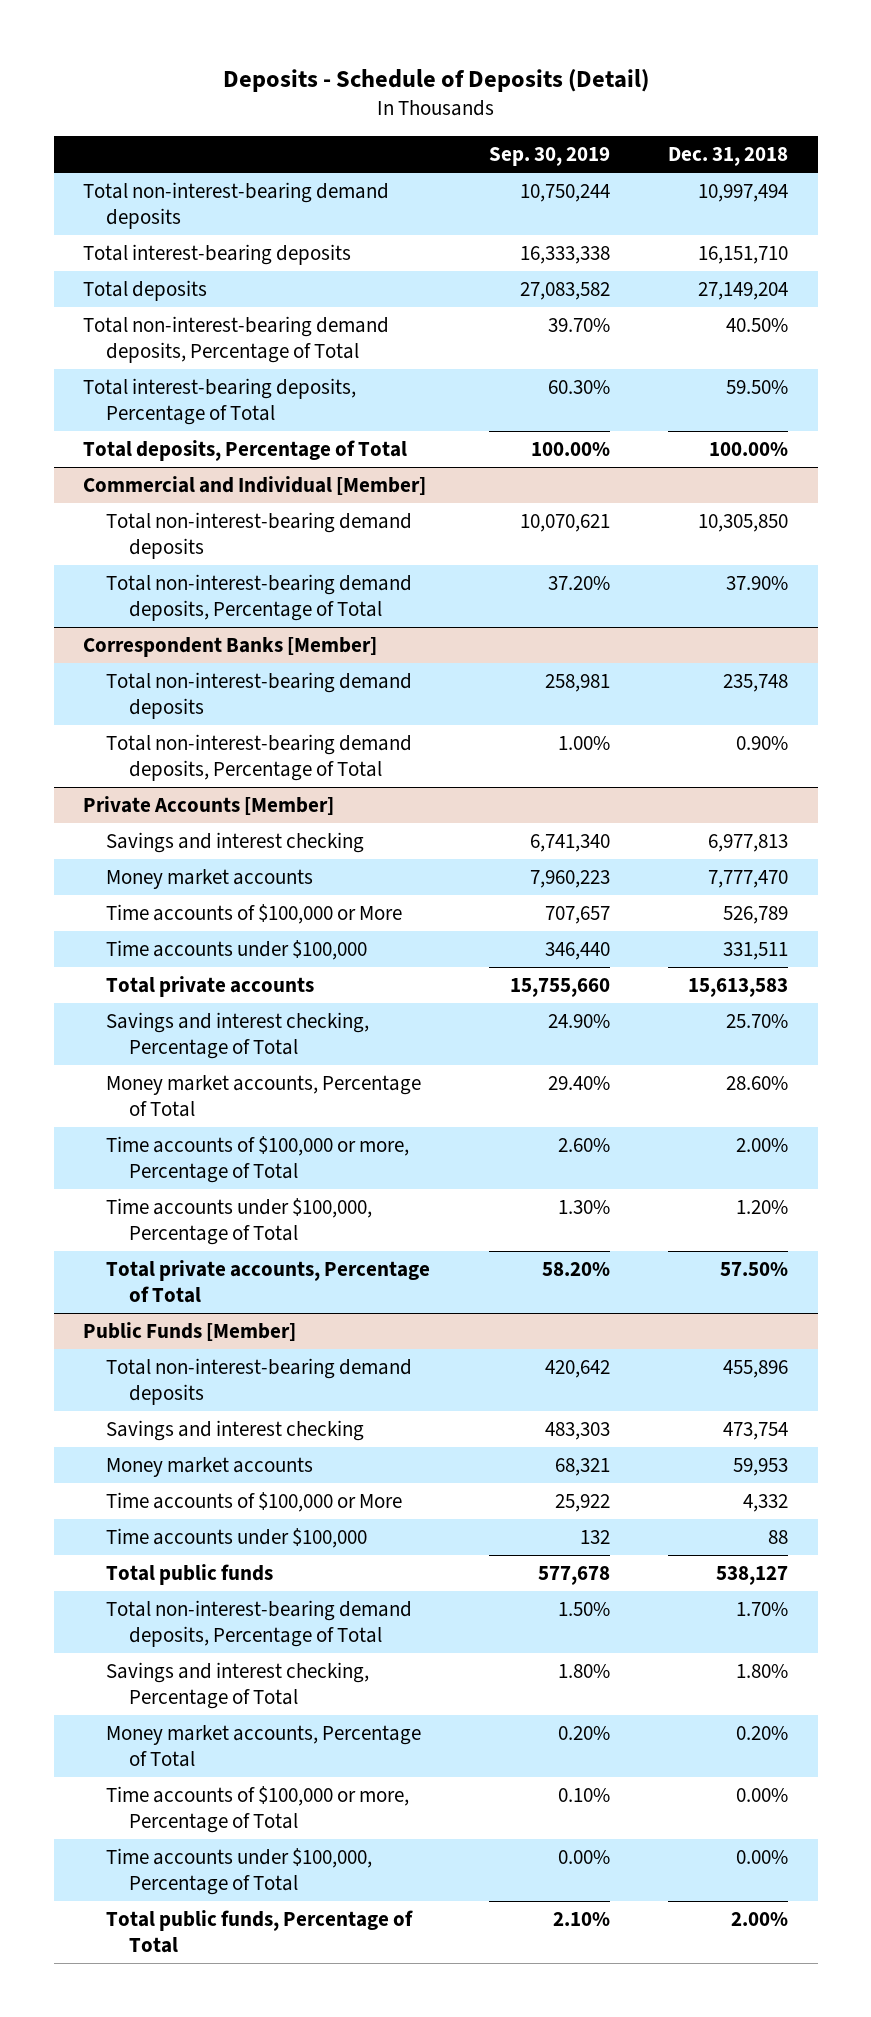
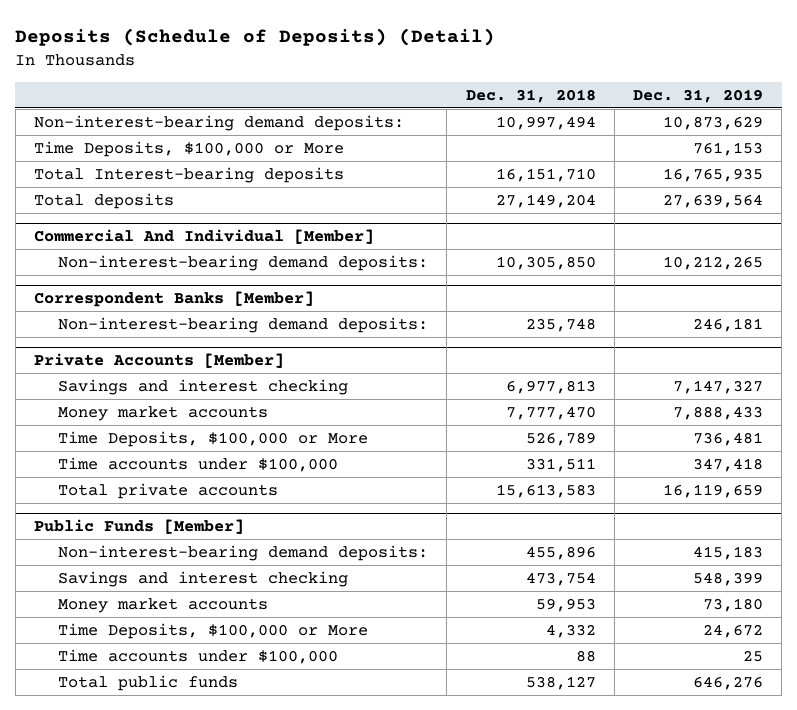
- Deposits - Schedule of Deposits (Detail)
+ Deposits (Schedule of Deposits) (Detail)
- | Sep. 30, 2019 | Dec. 31, 2018
+ | Dec. 31, 2018 | Dec. 31, 2019
- Total non-interest-bearing demand deposits | 10,750,244 | 10,997,494
- Total interest-bearing deposits | 16,333,338 | 16,151,710
+ Non-interest-bearing demand deposits: | 10,997,494 | 10,873,629
+ Time Deposits, $100,000 or More | | 761,153
+ Total Interest-bearing deposits | 16,151,710 | 16,765,935
- Total non-interest-bearing demand deposits, Percentage of Total | 39.70% | 40.50%
- Total interest-bearing deposits, Percentage of Total | 60.30% | 59.50%
- Total deposits, Percentage of Total | 100.00% | 100.00%
- Commercial and Individual [Member]
- Total non-interest-bearing demand deposits | 10,070,621 | 10,305,850
- Total non-interest-bearing demand deposits, Percentage of Total | 37.20% | 37.90%
+ Commercial And Individual [Member]
+ Non-interest-bearing demand deposits: | 10,305,850 | 10,212,265
@ Correspondent Banks [Member]
- Total non-interest-bearing demand deposits | 258,981 | 235,748
- Total non-interest-bearing demand deposits, Percentage of Total | 1.00% | 0.90%
+ Non-interest-bearing demand deposits: | 235,748 | 246,181
@ Private Accounts [Member]
- Time accounts of $100,000 or More | 707,657 | 526,789
+ Time Deposits, $100,000 or More | 526,789 | 736,481
- Savings and interest checking, Percentage of Total | 24.90% | 25.70%
- Money market accounts, Percentage of Total | 29.40% | 28.60%
- Time accounts of $100,000 or more, Percentage of Total | 2.60% | 2.00%
- Time accounts under $100,000, Percentage of Total | 1.30% | 1.20%
- Total private accounts, Percentage of Total | 58.20% | 57.50%
@ Public Funds [Member]
- Total non-interest-bearing demand deposits | 420,642 | 455,896
+ Non-interest-bearing demand deposits: | 455,896 | 415,183
- Time accounts of $100,000 or More | 25,922 | 4,332
+ Time Deposits, $100,000 or More | 4,332 | 24,672
- Total non-interest-bearing demand deposits, Percentage of Total | 1.50% | 1.70%
- Savings and interest checking, Percentage of Total | 1.80% | 1.80%
- Money market accounts, Percentage of Total | 0.20% | 0.20%
- Time accounts of $100,000 or more, Percentage of Total | 0.10% | 0.00%
- Time accounts under $100,000, Percentage of Total | 0.00% | 0.00%
- Total public funds, Percentage of Total | 2.10% | 2.00%

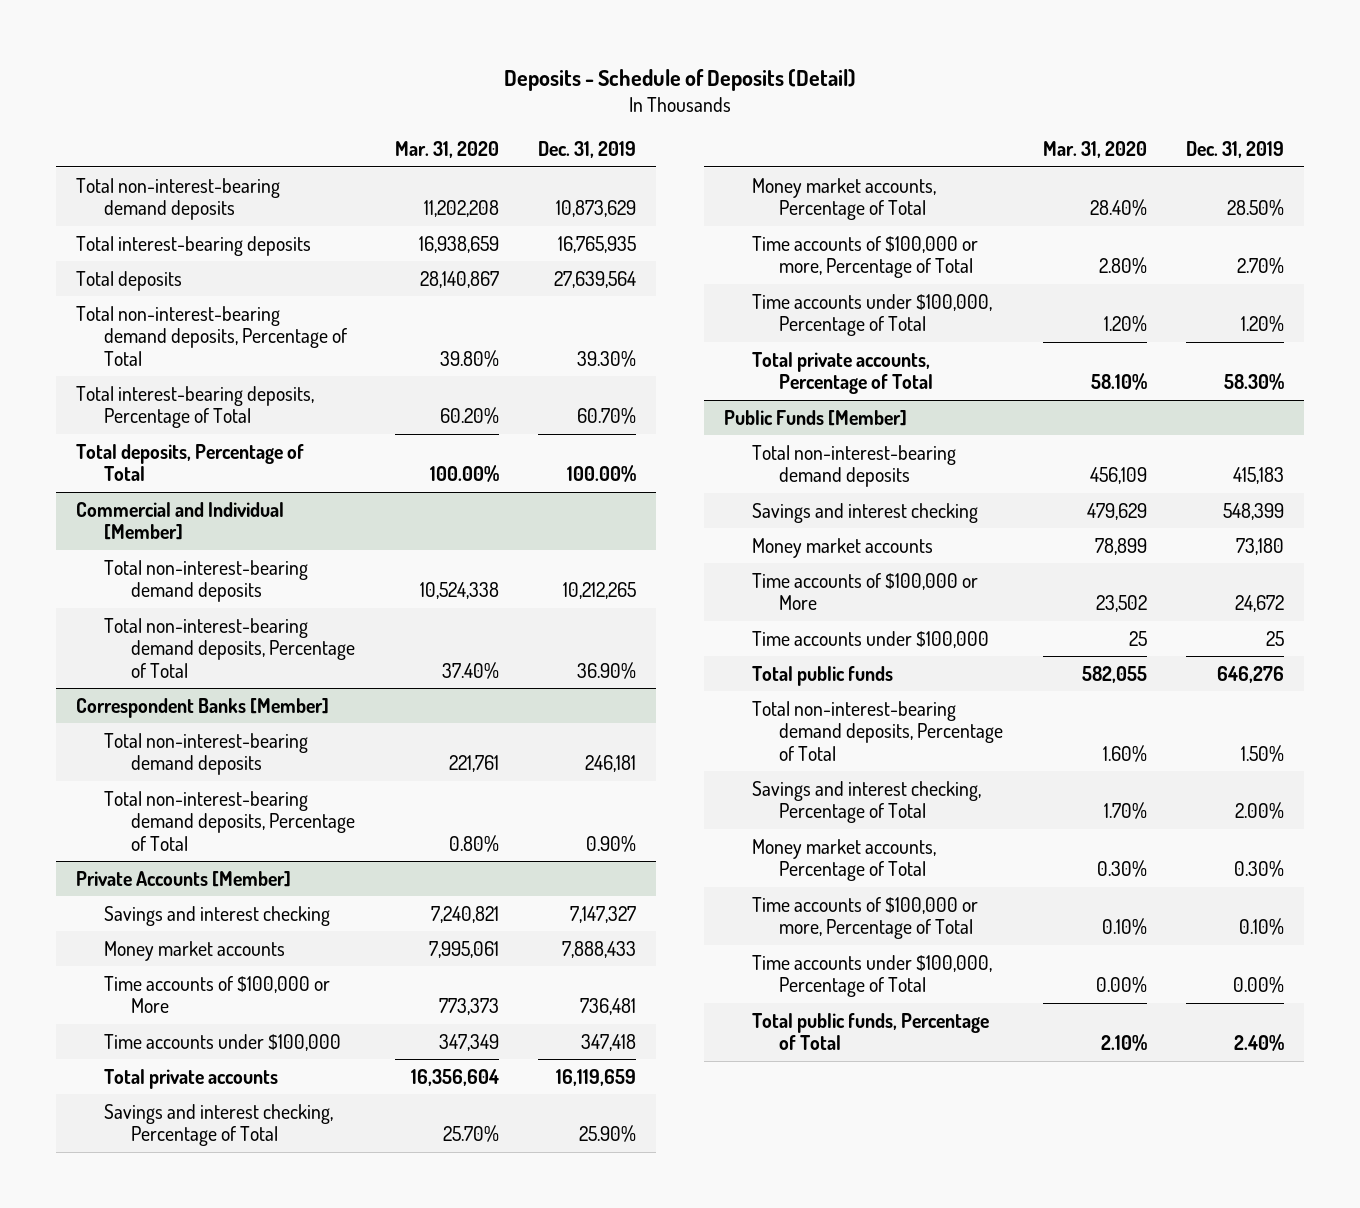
- Deposits (Schedule of Deposits) (Detail)
+ Deposits - Schedule of Deposits (Detail)
- | Dec. 31, 2018 | Dec. 31, 2019
+ | Mar. 31, 2020 | Dec. 31, 2019
- Non-interest-bearing demand deposits: | 10,997,494 | 10,873,629
- Time Deposits, $100,000 or More | | 761,153
- Total Interest-bearing deposits | 16,151,710 | 16,765,935
+ Total non-interest-bearing demand deposits | 11,202,208 | 10,873,629
+ Total interest-bearing deposits | 16,938,659 | 16,765,935
- Commercial And Individual [Member]
- Non-interest-bearing demand deposits: | 10,305,850 | 10,212,265
+ Total non-interest-bearing demand deposits, Percentage of Total | 39.80% | 39.30%
+ Total interest-bearing deposits, Percentage of Total | 60.20% | 60.70%
+ Total deposits, Percentage of Total | 100.00% | 100.00%
+ Commercial and Individual [Member]
+ Total non-interest-bearing demand deposits | 10,524,338 | 10,212,265
+ Total non-interest-bearing demand deposits, Percentage of Total | 37.40% | 36.90%
@ Correspondent Banks [Member]
- Non-interest-bearing demand deposits: | 235,748 | 246,181
+ Total non-interest-bearing demand deposits | 221,761 | 246,181
+ Total non-interest-bearing demand deposits, Percentage of Total | 0.80% | 0.90%
@ Private Accounts [Member]
- Time Deposits, $100,000 or More | 526,789 | 736,481
+ Time accounts of $100,000 or More | 773,373 | 736,481
+ Savings and interest checking, Percentage of Total | 25.70% | 25.90%
+ Money market accounts, Percentage of Total | 28.40% | 28.50%
+ Time accounts of $100,000 or more, Percentage of Total | 2.80% | 2.70%
+ Time accounts under $100,000, Percentage of Total | 1.20% | 1.20%
+ Total private accounts, Percentage of Total | 58.10% | 58.30%
@ Public Funds [Member]
- Non-interest-bearing demand deposits: | 455,896 | 415,183
+ Total non-interest-bearing demand deposits | 456,109 | 415,183
- Time Deposits, $100,000 or More | 4,332 | 24,672
+ Time accounts of $100,000 or More | 23,502 | 24,672
+ Total non-interest-bearing demand deposits, Percentage of Total | 1.60% | 1.50%
+ Savings and interest checking, Percentage of Total | 1.70% | 2.00%
+ Money market accounts, Percentage of Total | 0.30% | 0.30%
+ Time accounts of $100,000 or more, Percentage of Total | 0.10% | 0.10%
+ Time accounts under $100,000, Percentage of Total | 0.00% | 0.00%
+ Total public funds, Percentage of Total | 2.10% | 2.40%

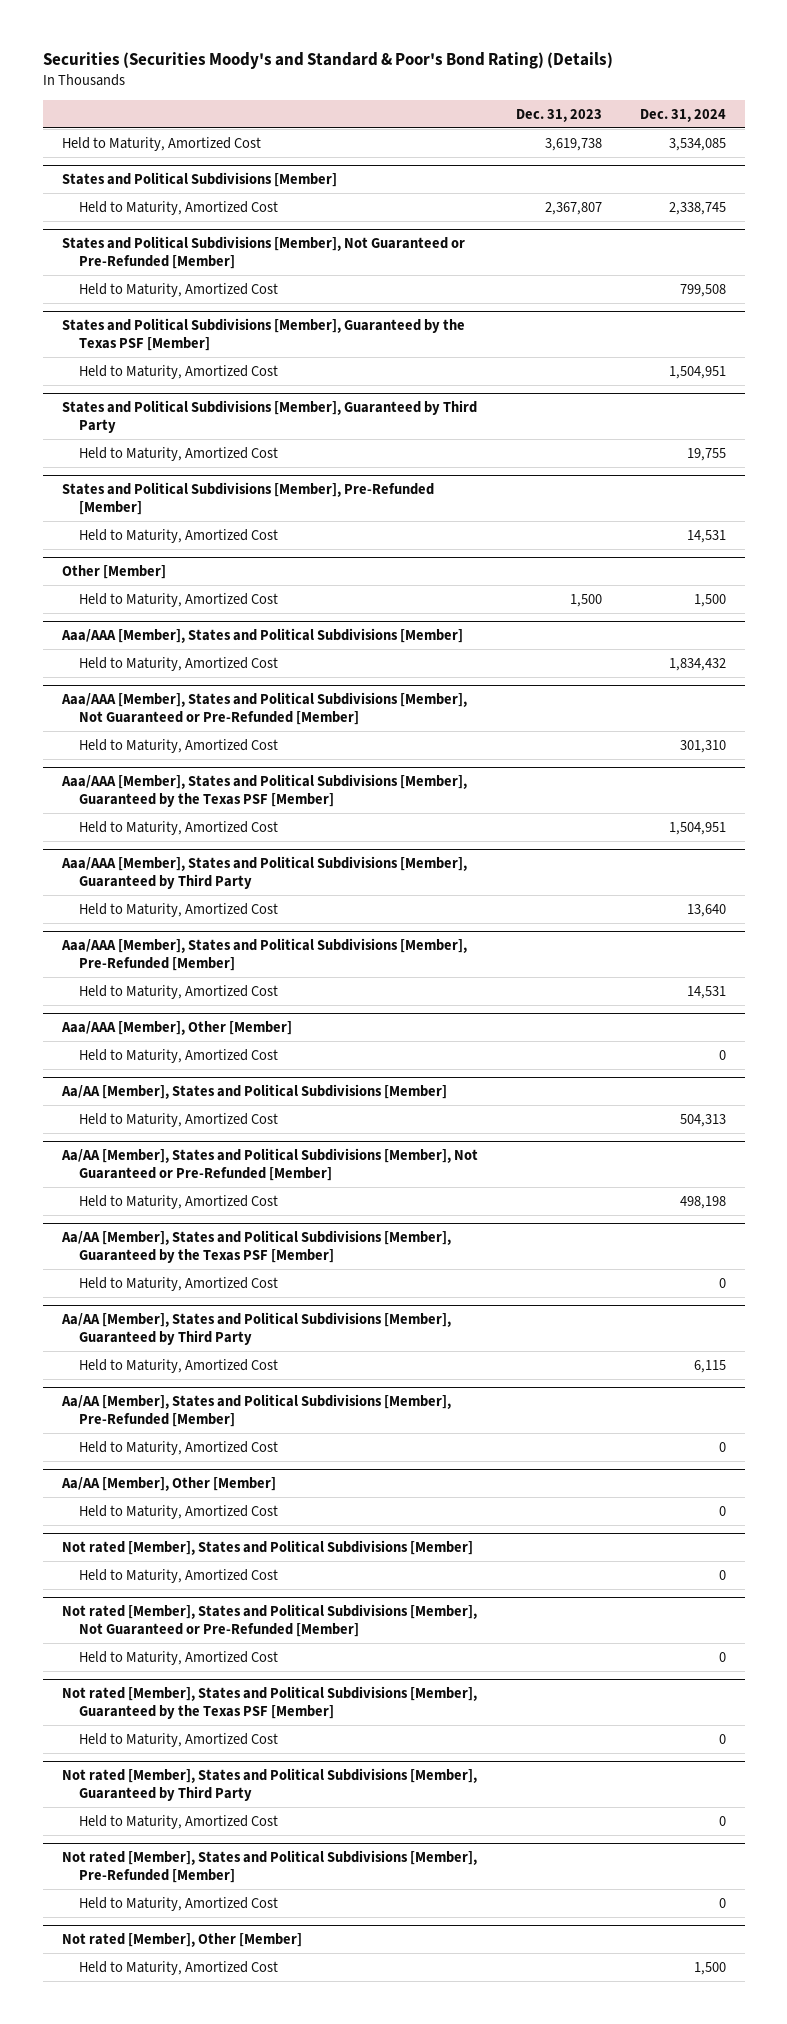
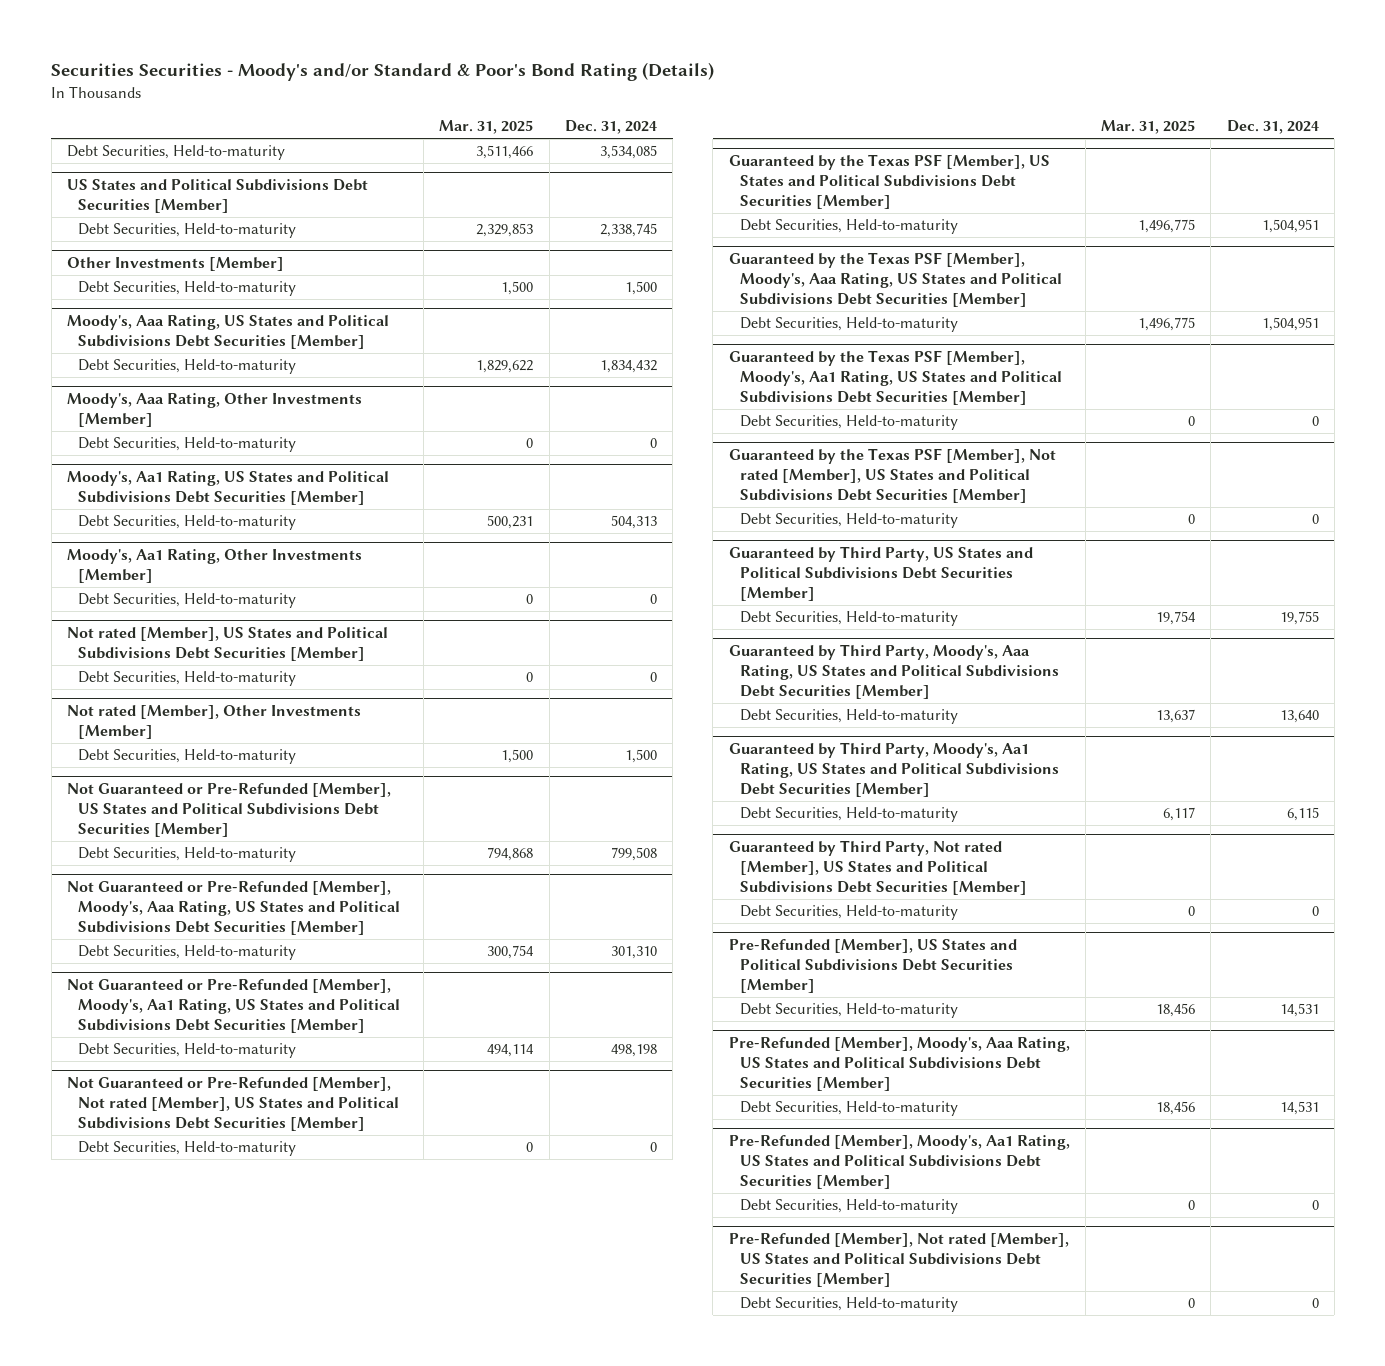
- Securities (Securities Moody's and Standard & Poor's Bond Rating) (Details)
+ Securities Securities - Moody's and/or Standard & Poor's Bond Rating (Details)
- | Dec. 31, 2023 | Dec. 31, 2024
+ | Mar. 31, 2025 | Dec. 31, 2024
- Held to Maturity, Amortized Cost | 3,619,738 | 3,534,085
- States and Political Subdivisions [Member]
- Held to Maturity, Amortized Cost | 2,367,807 | 2,338,745
- States and Political Subdivisions [Member], Not Guaranteed or Pre-Refunded [Member]
- Held to Maturity, Amortized Cost | | 799,508
- States and Political Subdivisions [Member], Guaranteed by the Texas PSF [Member]
- Held to Maturity, Amortized Cost | | 1,504,951
- States and Political Subdivisions [Member], Guaranteed by Third Party
- Held to Maturity, Amortized Cost | | 19,755
- States and Political Subdivisions [Member], Pre-Refunded [Member]
- Held to Maturity, Amortized Cost | | 14,531
- Other [Member]
- Held to Maturity, Amortized Cost | 1,500 | 1,500
- Aaa/AAA [Member], States and Political Subdivisions [Member]
- Held to Maturity, Amortized Cost | | 1,834,432
- Aaa/AAA [Member], States and Political Subdivisions [Member], Not Guaranteed or Pre-Refunded [Member]
- Held to Maturity, Amortized Cost | | 301,310
- Aaa/AAA [Member], States and Political Subdivisions [Member], Guaranteed by the Texas PSF [Member]
- Held to Maturity, Amortized Cost | | 1,504,951
- Aaa/AAA [Member], States and Political Subdivisions [Member], Guaranteed by Third Party
- Held to Maturity, Amortized Cost | | 13,640
- Aaa/AAA [Member], States and Political Subdivisions [Member], Pre-Refunded [Member]
- Held to Maturity, Amortized Cost | | 14,531
- Aaa/AAA [Member], Other [Member]
- Held to Maturity, Amortized Cost | | 0
- Aa/AA [Member], States and Political Subdivisions [Member]
- Held to Maturity, Amortized Cost | | 504,313
- Aa/AA [Member], States and Political Subdivisions [Member], Not Guaranteed or Pre-Refunded [Member]
- Held to Maturity, Amortized Cost | | 498,198
- Aa/AA [Member], States and Political Subdivisions [Member], Guaranteed by the Texas PSF [Member]
- Held to Maturity, Amortized Cost | | 0
- Aa/AA [Member], States and Political Subdivisions [Member], Guaranteed by Third Party
- Held to Maturity, Amortized Cost | | 6,115
- Aa/AA [Member], States and Political Subdivisions [Member], Pre-Refunded [Member]
- Held to Maturity, Amortized Cost | | 0
- Aa/AA [Member], Other [Member]
- Held to Maturity, Amortized Cost | | 0
- Not rated [Member], States and Political Subdivisions [Member]
- Held to Maturity, Amortized Cost | | 0
- Not rated [Member], States and Political Subdivisions [Member], Not Guaranteed or Pre-Refunded [Member]
- Held to Maturity, Amortized Cost | | 0
- Not rated [Member], States and Political Subdivisions [Member], Guaranteed by the Texas PSF [Member]
- Held to Maturity, Amortized Cost | | 0
- Not rated [Member], States and Political Subdivisions [Member], Guaranteed by Third Party
- Held to Maturity, Amortized Cost | | 0
- Not rated [Member], States and Political Subdivisions [Member], Pre-Refunded [Member]
- Held to Maturity, Amortized Cost | | 0
- Not rated [Member], Other [Member]
- Held to Maturity, Amortized Cost | | 1,500
+ Debt Securities, Held-to-maturity | 3,511,466 | 3,534,085
+ US States and Political Subdivisions Debt Securities [Member]
+ Debt Securities, Held-to-maturity | 2,329,853 | 2,338,745
+ Other Investments [Member]
+ Debt Securities, Held-to-maturity | 1,500 | 1,500
+ Moody's, Aaa Rating, US States and Political Subdivisions Debt Securities [Member]
+ Debt Securities, Held-to-maturity | 1,829,622 | 1,834,432
+ Moody's, Aaa Rating, Other Investments [Member]
+ Debt Securities, Held-to-maturity | 0 | 0
+ Moody's, Aa1 Rating, US States and Political Subdivisions Debt Securities [Member]
+ Debt Securities, Held-to-maturity | 500,231 | 504,313
+ Moody's, Aa1 Rating, Other Investments [Member]
+ Debt Securities, Held-to-maturity | 0 | 0
+ Not rated [Member], US States and Political Subdivisions Debt Securities [Member]
+ Debt Securities, Held-to-maturity | 0 | 0
+ Not rated [Member], Other Investments [Member]
+ Debt Securities, Held-to-maturity | 1,500 | 1,500
+ Not Guaranteed or Pre-Refunded [Member], US States and Political Subdivisions Debt Securities [Member]
+ Debt Securities, Held-to-maturity | 794,868 | 799,508
+ Not Guaranteed or Pre-Refunded [Member], Moody's, Aaa Rating, US States and Political Subdivisions Debt Securities [Member]
+ Debt Securities, Held-to-maturity | 300,754 | 301,310
+ Not Guaranteed or Pre-Refunded [Member], Moody's, Aa1 Rating, US States and Political Subdivisions Debt Securities [Member]
+ Debt Securities, Held-to-maturity | 494,114 | 498,198
+ Not Guaranteed or Pre-Refunded [Member], Not rated [Member], US States and Political Subdivisions Debt Securities [Member]
+ Debt Securities, Held-to-maturity | 0 | 0
+ Guaranteed by the Texas PSF [Member], US States and Political Subdivisions Debt Securities [Member]
+ Debt Securities, Held-to-maturity | 1,496,775 | 1,504,951
+ Guaranteed by the Texas PSF [Member], Moody's, Aaa Rating, US States and Political Subdivisions Debt Securities [Member]
+ Debt Securities, Held-to-maturity | 1,496,775 | 1,504,951
+ Guaranteed by the Texas PSF [Member], Moody's, Aa1 Rating, US States and Political Subdivisions Debt Securities [Member]
+ Debt Securities, Held-to-maturity | 0 | 0
+ Guaranteed by the Texas PSF [Member], Not rated [Member], US States and Political Subdivisions Debt Securities [Member]
+ Debt Securities, Held-to-maturity | 0 | 0
+ Guaranteed by Third Party, US States and Political Subdivisions Debt Securities [Member]
+ Debt Securities, Held-to-maturity | 19,754 | 19,755
+ Guaranteed by Third Party, Moody's, Aaa Rating, US States and Political Subdivisions Debt Securities [Member]
+ Debt Securities, Held-to-maturity | 13,637 | 13,640
+ Guaranteed by Third Party, Moody's, Aa1 Rating, US States and Political Subdivisions Debt Securities [Member]
+ Debt Securities, Held-to-maturity | 6,117 | 6,115
+ Guaranteed by Third Party, Not rated [Member], US States and Political Subdivisions Debt Securities [Member]
+ Debt Securities, Held-to-maturity | 0 | 0
+ Pre-Refunded [Member], US States and Political Subdivisions Debt Securities [Member]
+ Debt Securities, Held-to-maturity | 18,456 | 14,531
+ Pre-Refunded [Member], Moody's, Aaa Rating, US States and Political Subdivisions Debt Securities [Member]
+ Debt Securities, Held-to-maturity | 18,456 | 14,531
+ Pre-Refunded [Member], Moody's, Aa1 Rating, US States and Political Subdivisions Debt Securities [Member]
+ Debt Securities, Held-to-maturity | 0 | 0
+ Pre-Refunded [Member], Not rated [Member], US States and Political Subdivisions Debt Securities [Member]
+ Debt Securities, Held-to-maturity | 0 | 0

